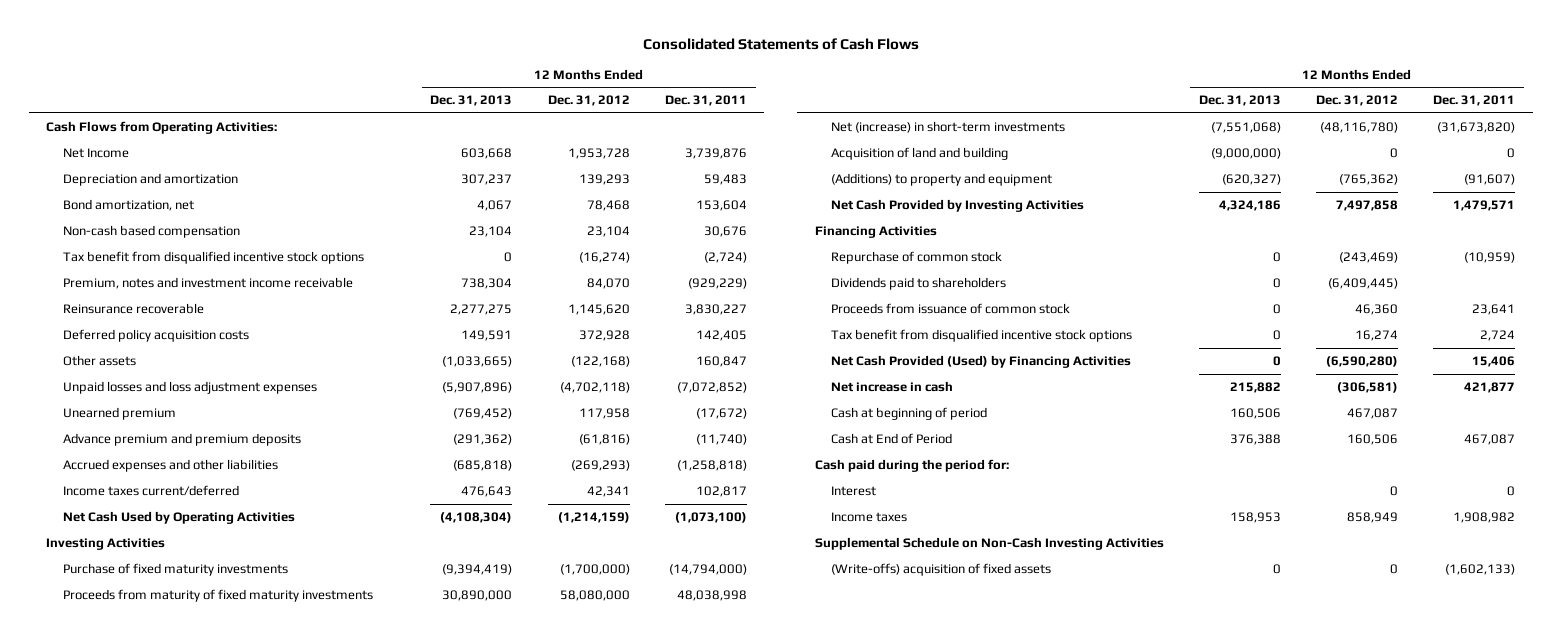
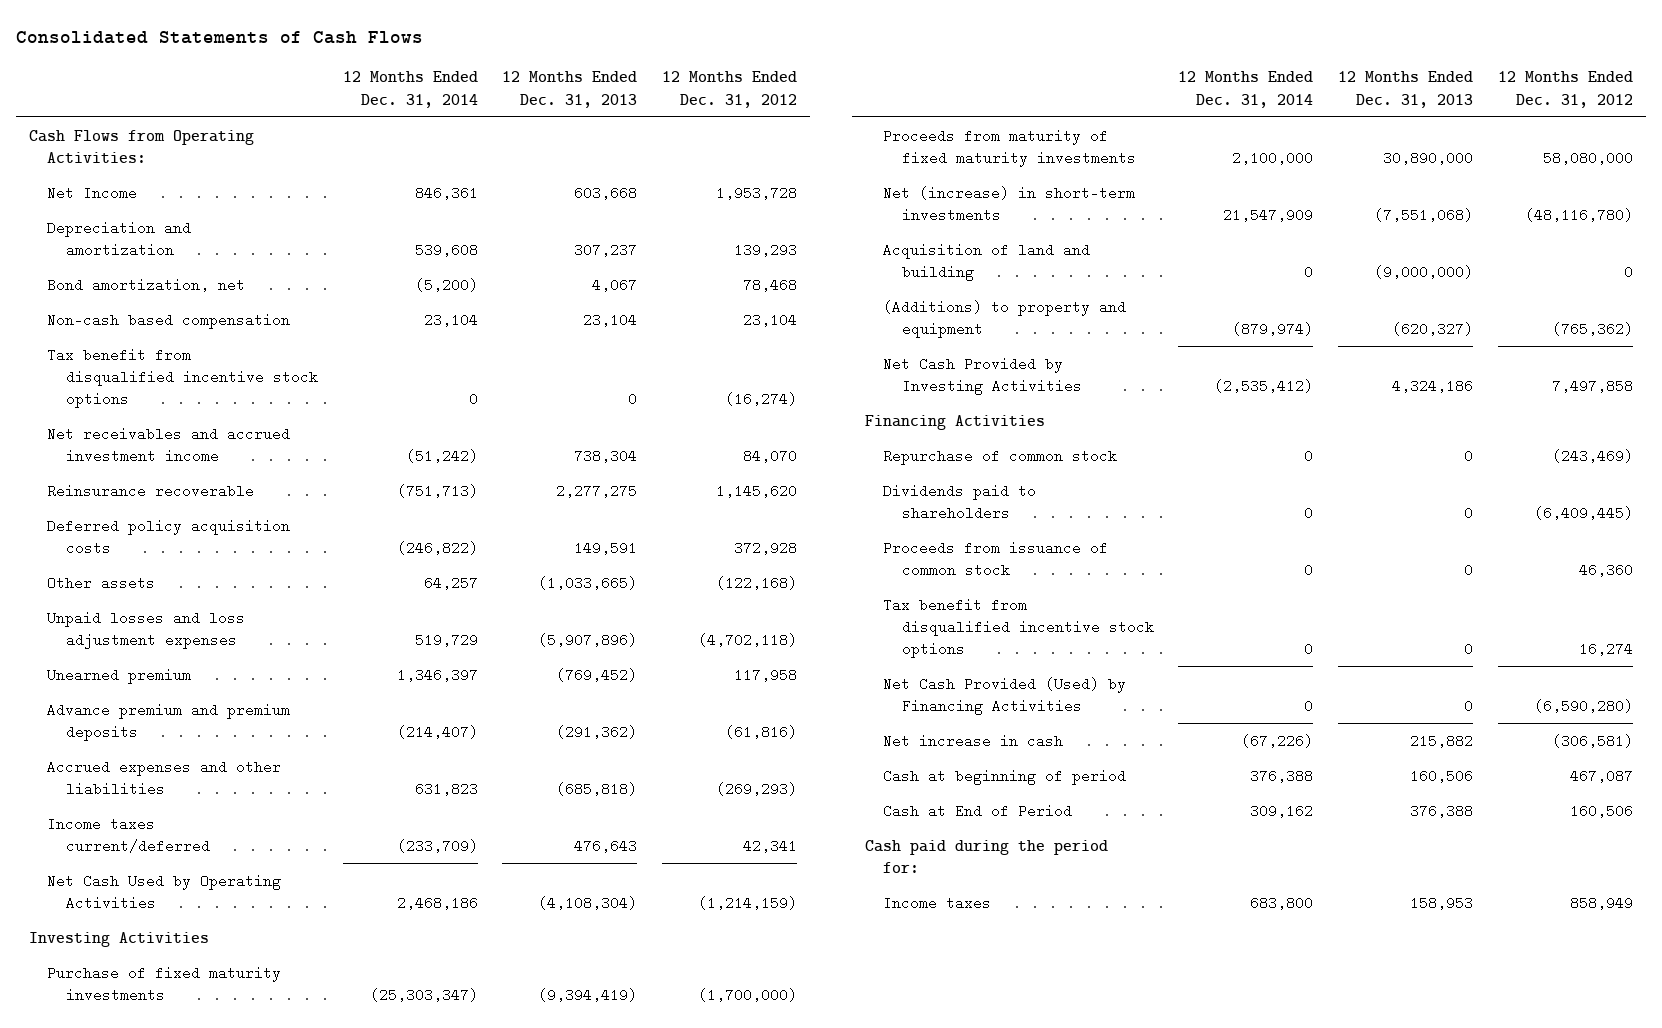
- | 12 Months Ended Dec. 31, 2013 | 12 Months Ended Dec. 31, 2012 | 12 Months Ended Dec. 31, 2011
+ | 12 Months Ended Dec. 31, 2014 | 12 Months Ended Dec. 31, 2013 | 12 Months Ended Dec. 31, 2012
- Premium, notes and investment income receivable | 738,304 | 84,070 | (929,229)
+ Net receivables and accrued investment income | (51,242) | 738,304 | 84,070
- Interest | | 0 | 0
- Supplemental Schedule on Non-Cash Investing Activities
- (Write-offs) acquisition of fixed assets | 0 | 0 | (1,602,133)

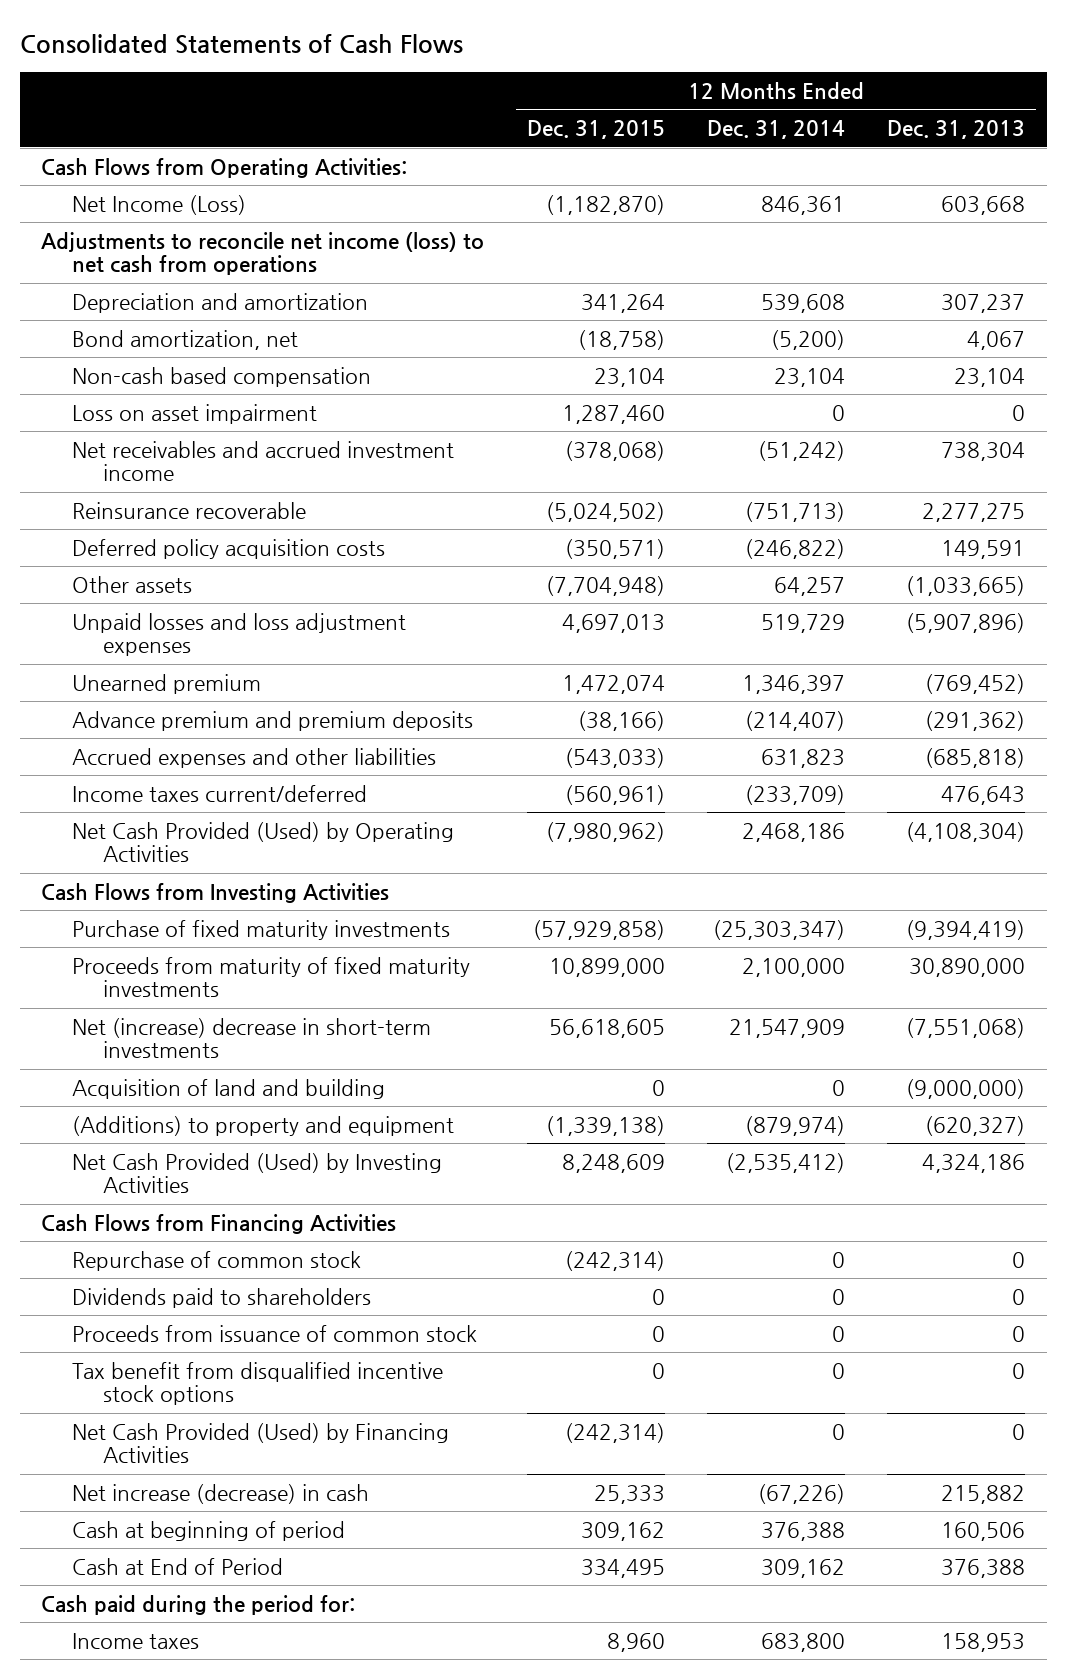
- | 12 Months Ended Dec. 31, 2014 | 12 Months Ended Dec. 31, 2013 | 12 Months Ended Dec. 31, 2012
+ | 12 Months Ended Dec. 31, 2015 | 12 Months Ended Dec. 31, 2014 | 12 Months Ended Dec. 31, 2013
- Net Income | 846,361 | 603,668 | 1,953,728
+ Net Income (Loss) | (1,182,870) | 846,361 | 603,668
+ Adjustments to reconcile net income (loss) to net cash from operations
- Tax benefit from disqualified incentive stock options | 0 | 0 | (16,274)
+ Loss on asset impairment | 1,287,460 | 0 | 0
- Net Cash Used by Operating Activities | 2,468,186 | (4,108,304) | (1,214,159)
- Investing Activities
+ Net Cash Provided (Used) by Operating Activities | (7,980,962) | 2,468,186 | (4,108,304)
+ Cash Flows from Investing Activities
- Net (increase) in short-term investments | 21,547,909 | (7,551,068) | (48,116,780)
+ Net (increase) decrease in short-term investments | 56,618,605 | 21,547,909 | (7,551,068)
- Net Cash Provided by Investing Activities | (2,535,412) | 4,324,186 | 7,497,858
- Financing Activities
+ Net Cash Provided (Used) by Investing Activities | 8,248,609 | (2,535,412) | 4,324,186
+ Cash Flows from Financing Activities
- Net increase in cash | (67,226) | 215,882 | (306,581)
+ Net increase (decrease) in cash | 25,333 | (67,226) | 215,882

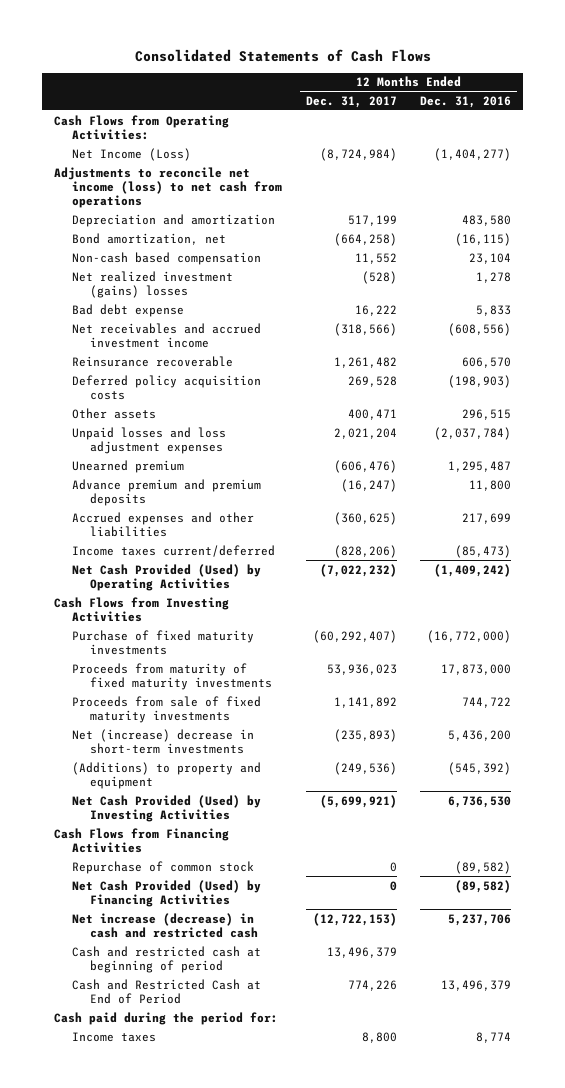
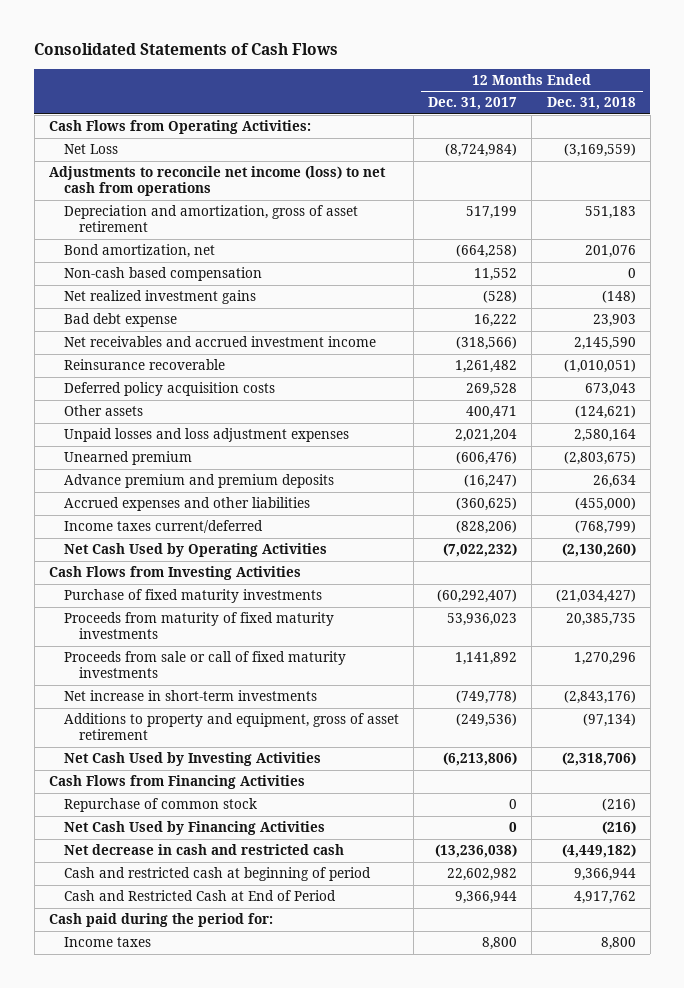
- | 12 Months Ended Dec. 31, 2017 | 12 Months Ended Dec. 31, 2016
+ | 12 Months Ended Dec. 31, 2017 | 12 Months Ended Dec. 31, 2018
- Net Income (Loss) | (8,724,984) | (1,404,277)
+ Net Loss | (8,724,984) | (3,169,559)
- Depreciation and amortization | 517,199 | 483,580
+ Depreciation and amortization, gross of asset retirement | 517,199 | 551,183
- Net realized investment (gains) losses | (528) | 1,278
+ Net realized investment gains | (528) | (148)
- Net Cash Provided (Used) by Operating Activities | (7,022,232) | (1,409,242)
+ Net Cash Used by Operating Activities | (7,022,232) | (2,130,260)
- Proceeds from sale of fixed maturity investments | 1,141,892 | 744,722
- Net (increase) decrease in short-term investments | (235,893) | 5,436,200
- (Additions) to property and equipment | (249,536) | (545,392)
- Net Cash Provided (Used) by Investing Activities | (5,699,921) | 6,736,530
+ Proceeds from sale or call of fixed maturity investments | 1,141,892 | 1,270,296
+ Net increase in short-term investments | (749,778) | (2,843,176)
+ Additions to property and equipment, gross of asset retirement | (249,536) | (97,134)
+ Net Cash Used by Investing Activities | (6,213,806) | (2,318,706)
- Net Cash Provided (Used) by Financing Activities | 0 | (89,582)
- Net increase (decrease) in cash and restricted cash | (12,722,153) | 5,237,706
- Cash and restricted cash at beginning of period | 13,496,379 |
- Cash and Restricted Cash at End of Period | 774,226 | 13,496,379
+ Net Cash Used by Financing Activities | 0 | (216)
+ Net decrease in cash and restricted cash | (13,236,038) | (4,449,182)
+ Cash and restricted cash at beginning of period | 22,602,982 | 9,366,944
+ Cash and Restricted Cash at End of Period | 9,366,944 | 4,917,762

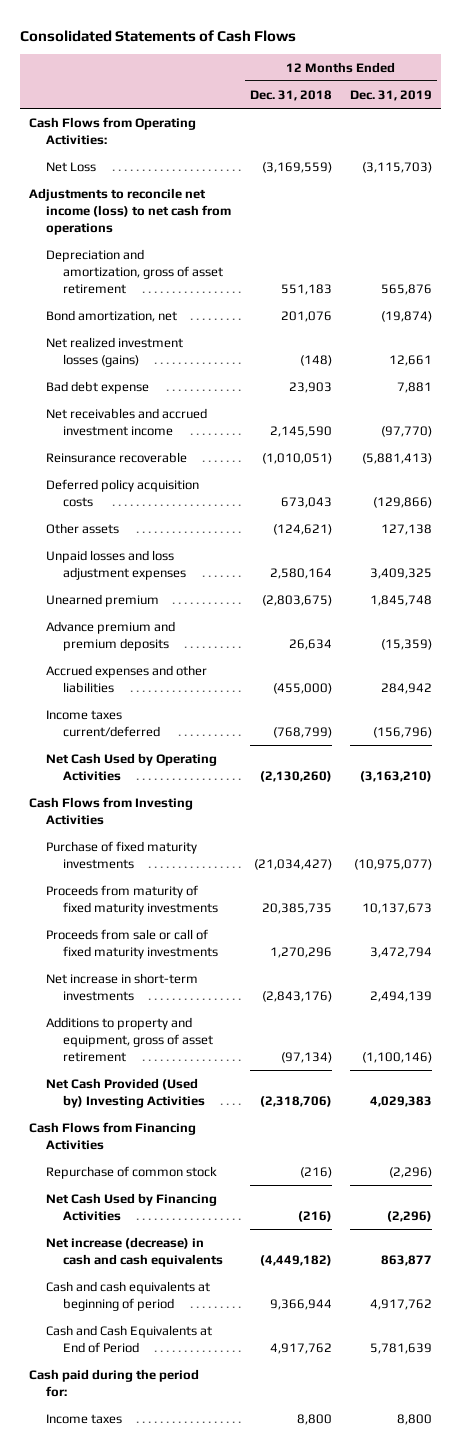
- | 12 Months Ended Dec. 31, 2017 | 12 Months Ended Dec. 31, 2018
+ | 12 Months Ended Dec. 31, 2018 | 12 Months Ended Dec. 31, 2019
- Non-cash based compensation | 11,552 | 0
- Net realized investment gains | (528) | (148)
+ Net realized investment losses (gains) | (148) | 12,661
- Net Cash Used by Investing Activities | (6,213,806) | (2,318,706)
+ Net Cash Provided (Used by) Investing Activities | (2,318,706) | 4,029,383
- Net decrease in cash and restricted cash | (13,236,038) | (4,449,182)
- Cash and restricted cash at beginning of period | 22,602,982 | 9,366,944
- Cash and Restricted Cash at End of Period | 9,366,944 | 4,917,762
+ Net increase (decrease) in cash and cash equivalents | (4,449,182) | 863,877
+ Cash and cash equivalents at beginning of period | 9,366,944 | 4,917,762
+ Cash and Cash Equivalents at End of Period | 4,917,762 | 5,781,639

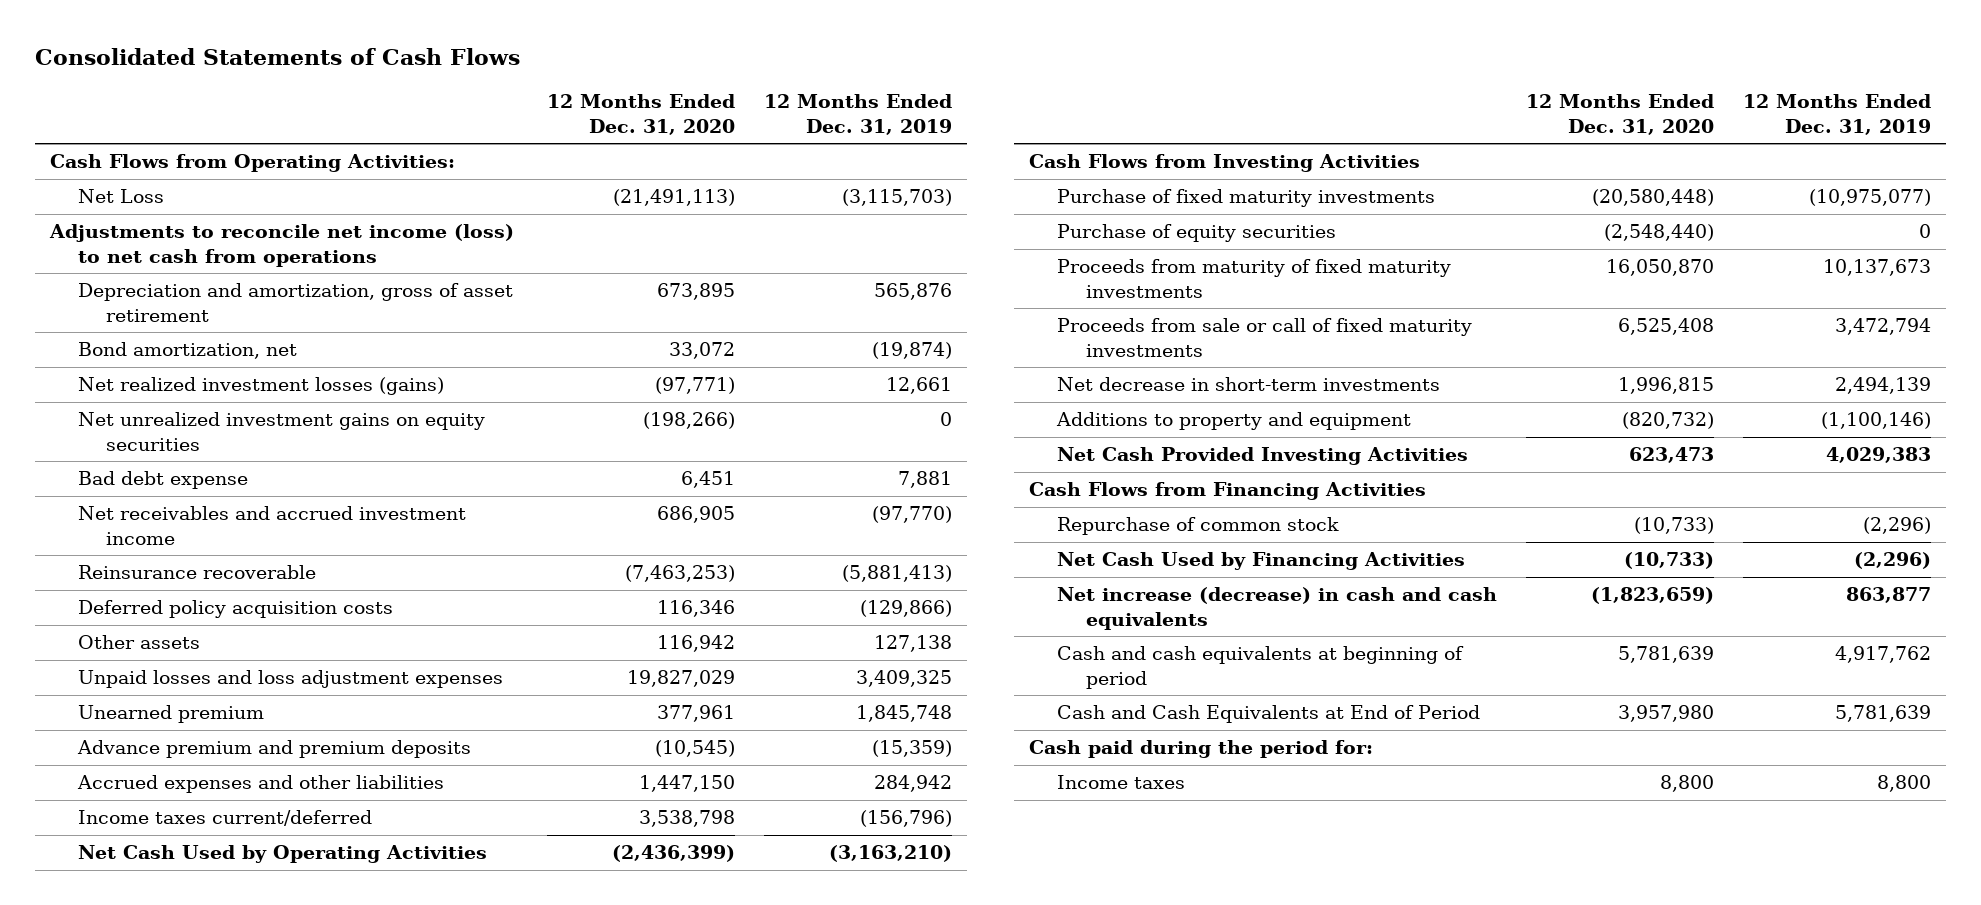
- | 12 Months Ended Dec. 31, 2018 | 12 Months Ended Dec. 31, 2019
+ | 12 Months Ended Dec. 31, 2020 | 12 Months Ended Dec. 31, 2019
+ Net unrealized investment gains on equity securities | (198,266) | 0
+ Purchase of equity securities | (2,548,440) | 0
- Net increase in short-term investments | (2,843,176) | 2,494,139
- Additions to property and equipment, gross of asset retirement | (97,134) | (1,100,146)
- Net Cash Provided (Used by) Investing Activities | (2,318,706) | 4,029,383
+ Net decrease in short-term investments | 1,996,815 | 2,494,139
+ Additions to property and equipment | (820,732) | (1,100,146)
+ Net Cash Provided Investing Activities | 623,473 | 4,029,383

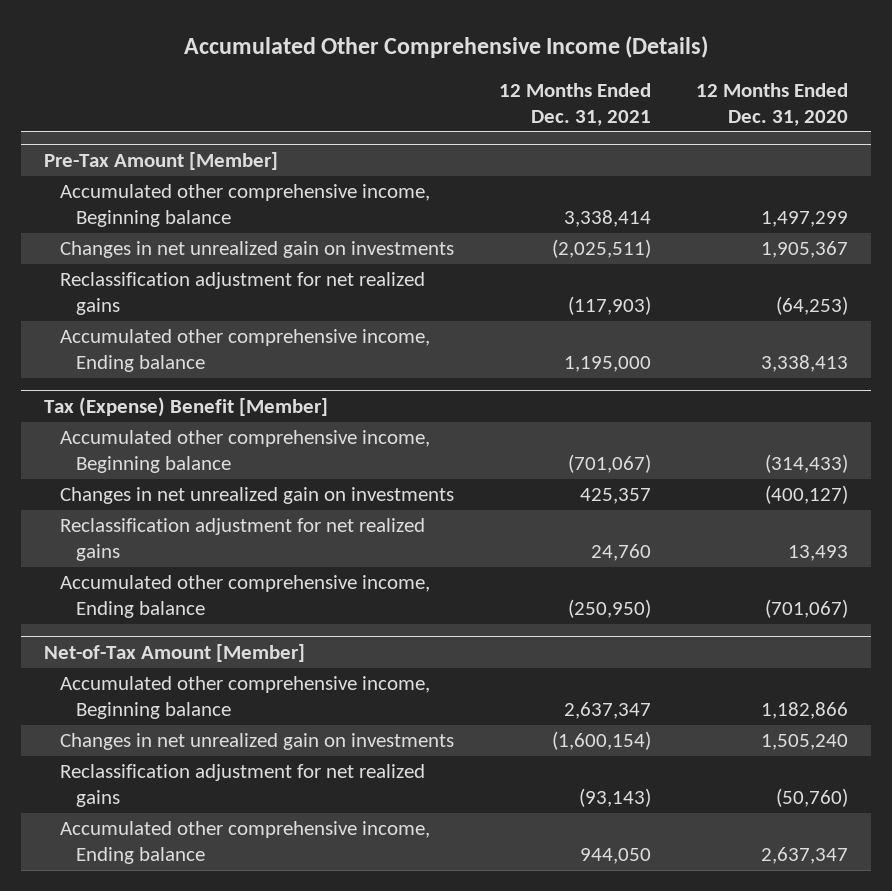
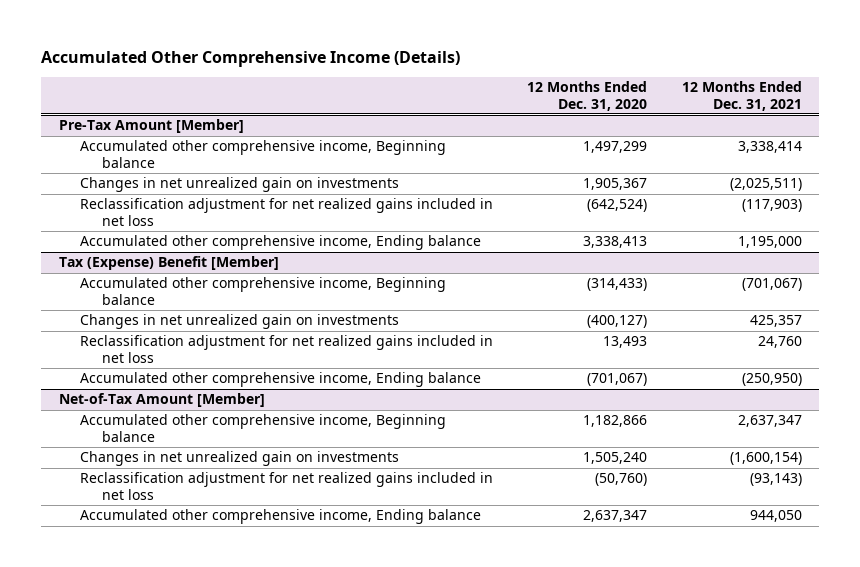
- | 12 Months Ended Dec. 31, 2021 | 12 Months Ended Dec. 31, 2020
+ | 12 Months Ended Dec. 31, 2020 | 12 Months Ended Dec. 31, 2021
@ Pre-Tax Amount [Member]
- Reclassification adjustment for net realized gains | (117,903) | (64,253)
+ Reclassification adjustment for net realized gains included in net loss | (642,524) | (117,903)
@ Tax (Expense) Benefit [Member]
- Reclassification adjustment for net realized gains | 24,760 | 13,493
+ Reclassification adjustment for net realized gains included in net loss | 13,493 | 24,760
@ Net-of-Tax Amount [Member]
- Reclassification adjustment for net realized gains | (93,143) | (50,760)
+ Reclassification adjustment for net realized gains included in net loss | (50,760) | (93,143)

